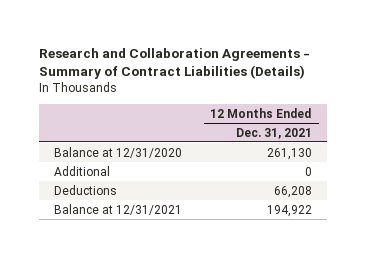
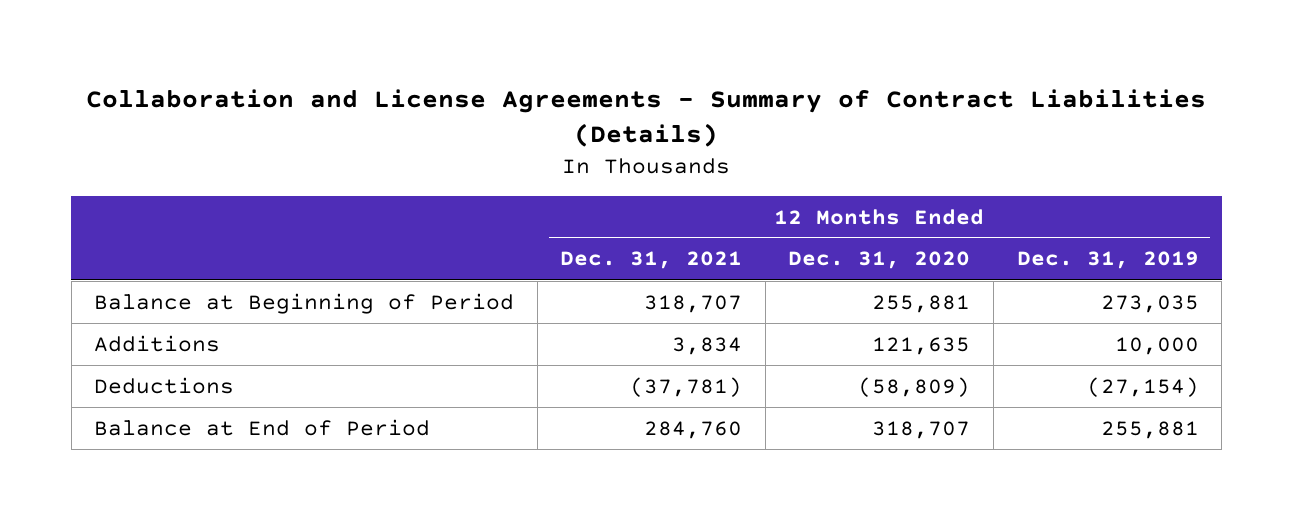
- Research and Collaboration Agreements - Summary of Contract Liabilities (Details)
+ Collaboration and License Agreements - Summary of Contract Liabilities (Details)
- | 12 Months Ended Dec. 31, 2021
+ | 12 Months Ended Dec. 31, 2021 | 12 Months Ended Dec. 31, 2020 | 12 Months Ended Dec. 31, 2019
- Balance at 12/31/2020 | 261,130
- Additional | 0
- Deductions | 66,208
- Balance at 12/31/2021 | 194,922
+ Balance at Beginning of Period | 318,707 | 255,881 | 273,035
+ Additions | 3,834 | 121,635 | 10,000
+ Deductions | (37,781) | (58,809) | (27,154)
+ Balance at End of Period | 284,760 | 318,707 | 255,881

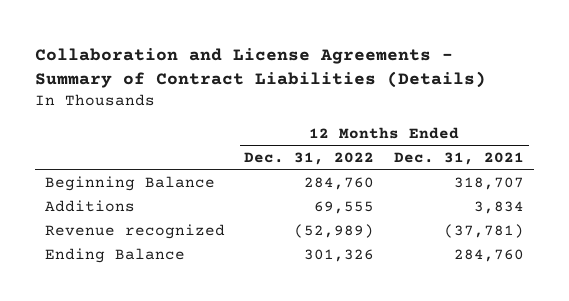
- | 12 Months Ended Dec. 31, 2021 | 12 Months Ended Dec. 31, 2020 | 12 Months Ended Dec. 31, 2019
+ | 12 Months Ended Dec. 31, 2022 | 12 Months Ended Dec. 31, 2021
- Balance at Beginning of Period | 318,707 | 255,881 | 273,035
+ Beginning Balance | 284,760 | 318,707
- Deductions | (37,781) | (58,809) | (27,154)
- Balance at End of Period | 284,760 | 318,707 | 255,881
+ Revenue recognized | (52,989) | (37,781)
+ Ending Balance | 301,326 | 284,760

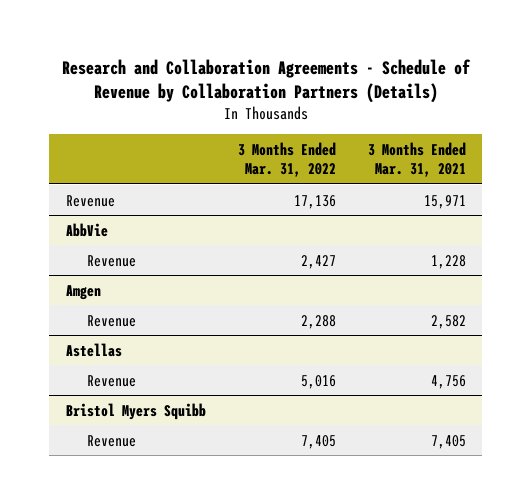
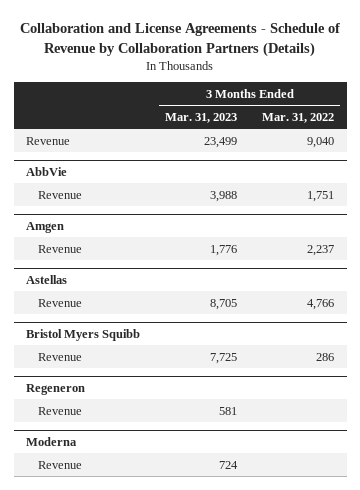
- Research and Collaboration Agreements - Schedule of Revenue by Collaboration Partners (Details)
+ Collaboration and License Agreements - Schedule of Revenue by Collaboration Partners (Details)
- | 3 Months Ended Mar. 31, 2022 | 3 Months Ended Mar. 31, 2021
+ | 3 Months Ended Mar. 31, 2023 | 3 Months Ended Mar. 31, 2022
- Revenue | 17,136 | 15,971
+ Revenue | 23,499 | 9,040
@ AbbVie
- Revenue | 2,427 | 1,228
+ Revenue | 3,988 | 1,751
@ Amgen
- Revenue | 2,288 | 2,582
+ Revenue | 1,776 | 2,237
@ Astellas
- Revenue | 5,016 | 4,756
+ Revenue | 8,705 | 4,766
@ Bristol Myers Squibb
- Revenue | 7,405 | 7,405
+ Revenue | 7,725 | 286
+ Regeneron
+ Revenue | 581 |
+ Moderna
+ Revenue | 724 |

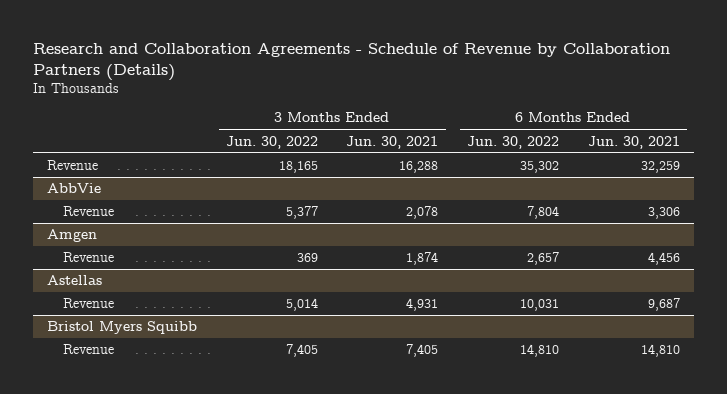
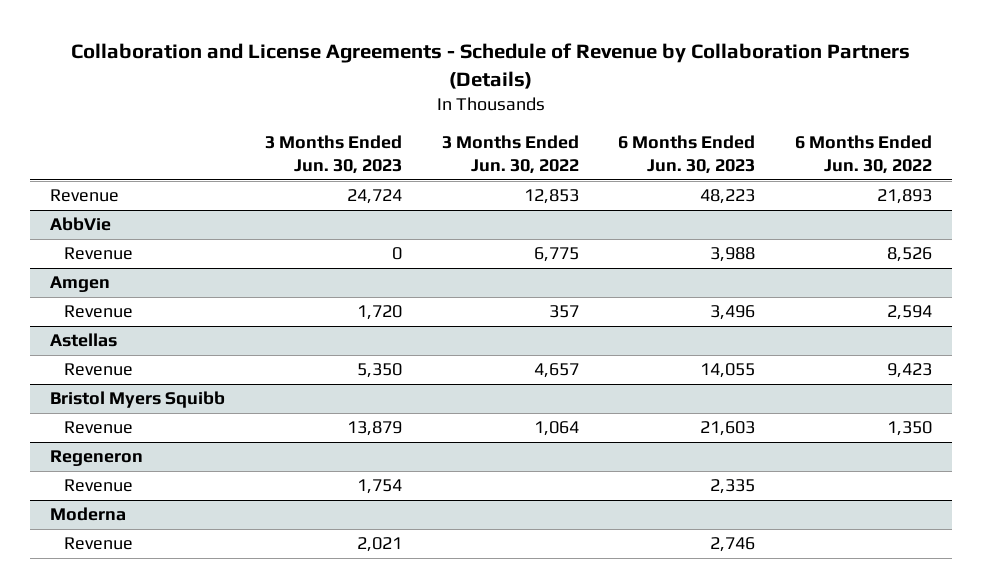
- Research and Collaboration Agreements - Schedule of Revenue by Collaboration Partners (Details)
+ Collaboration and License Agreements - Schedule of Revenue by Collaboration Partners (Details)
- | 3 Months Ended Jun. 30, 2022 | 3 Months Ended Jun. 30, 2021 | 6 Months Ended Jun. 30, 2022 | 6 Months Ended Jun. 30, 2021
+ | 3 Months Ended Jun. 30, 2023 | 3 Months Ended Jun. 30, 2022 | 6 Months Ended Jun. 30, 2023 | 6 Months Ended Jun. 30, 2022
- Revenue | 18,165 | 16,288 | 35,302 | 32,259
+ Revenue | 24,724 | 12,853 | 48,223 | 21,893
@ AbbVie
- Revenue | 5,377 | 2,078 | 7,804 | 3,306
+ Revenue | 0 | 6,775 | 3,988 | 8,526
@ Amgen
- Revenue | 369 | 1,874 | 2,657 | 4,456
+ Revenue | 1,720 | 357 | 3,496 | 2,594
@ Astellas
- Revenue | 5,014 | 4,931 | 10,031 | 9,687
+ Revenue | 5,350 | 4,657 | 14,055 | 9,423
@ Bristol Myers Squibb
- Revenue | 7,405 | 7,405 | 14,810 | 14,810
+ Revenue | 13,879 | 1,064 | 21,603 | 1,350
+ Regeneron
+ Revenue | 1,754 | | 2,335 |
+ Moderna
+ Revenue | 2,021 | | 2,746 |

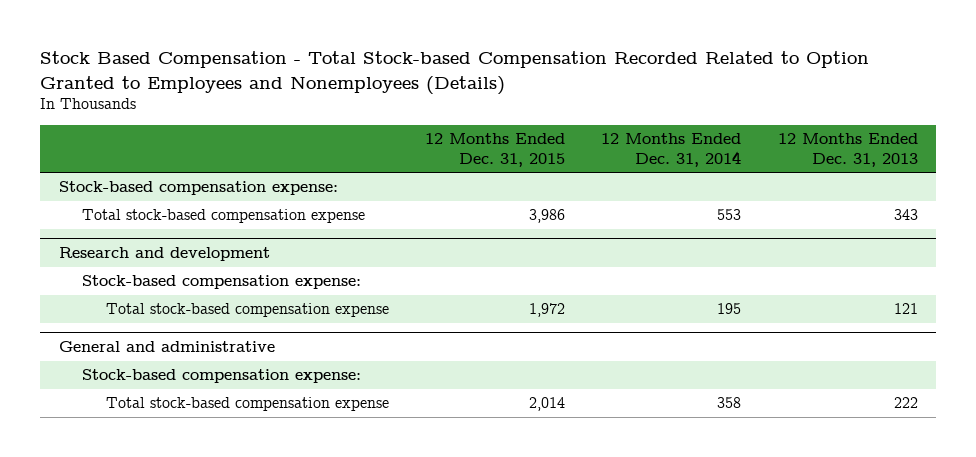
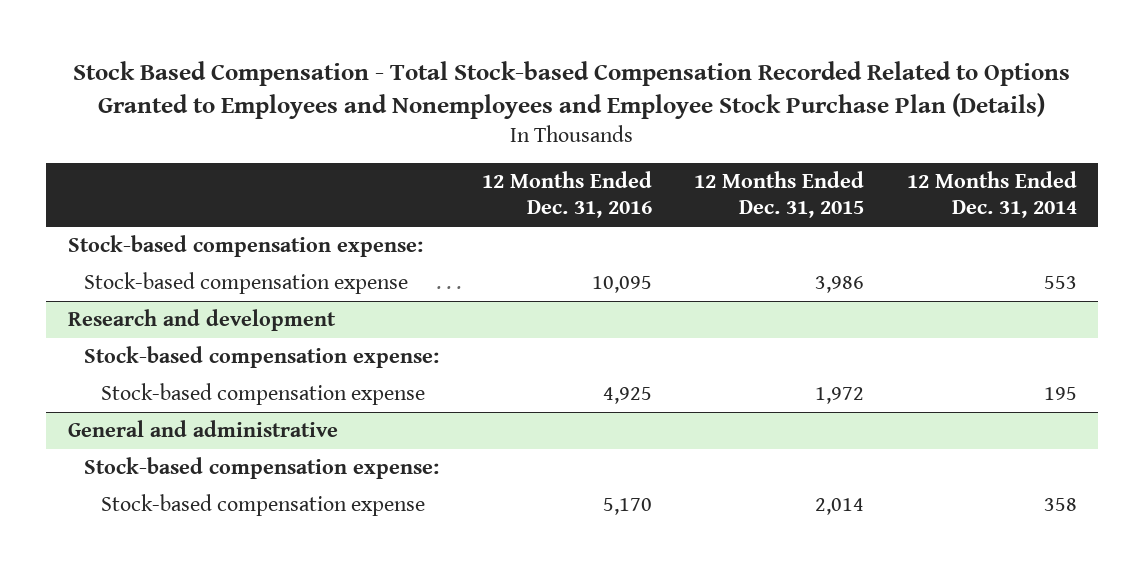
- Stock Based Compensation - Total Stock-based Compensation Recorded Related to Option Granted to Employees and Nonemployees (Details)
+ Stock Based Compensation - Total Stock-based Compensation Recorded Related to Options Granted to Employees and Nonemployees and Employee Stock Purchase Plan (Details)
- | 12 Months Ended Dec. 31, 2015 | 12 Months Ended Dec. 31, 2014 | 12 Months Ended Dec. 31, 2013
+ | 12 Months Ended Dec. 31, 2016 | 12 Months Ended Dec. 31, 2015 | 12 Months Ended Dec. 31, 2014
- Total stock-based compensation expense | 3,986 | 553 | 343
+ Stock-based compensation expense | 10,095 | 3,986 | 553
@ Research and development
- Total stock-based compensation expense | 1,972 | 195 | 121
+ Stock-based compensation expense | 4,925 | 1,972 | 195
@ General and administrative
- Total stock-based compensation expense | 2,014 | 358 | 222
+ Stock-based compensation expense | 5,170 | 2,014 | 358

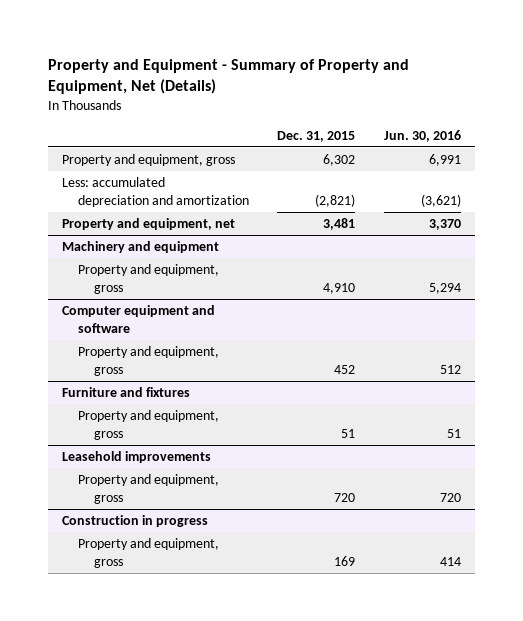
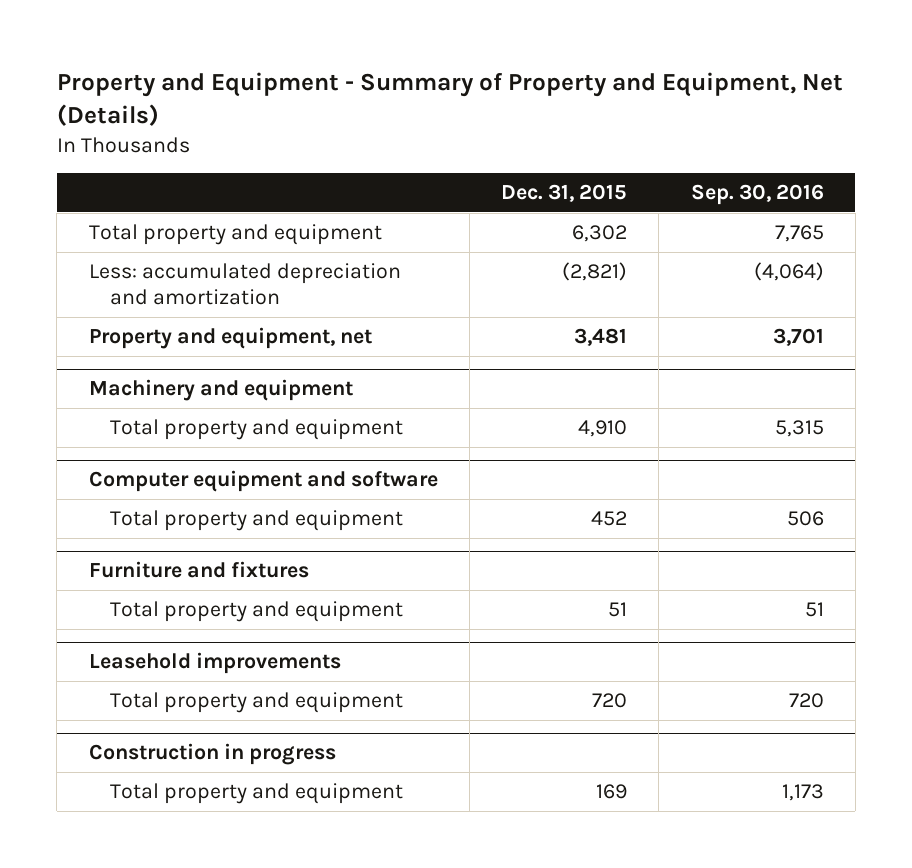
- | Dec. 31, 2015 | Jun. 30, 2016
+ | Dec. 31, 2015 | Sep. 30, 2016
- Property and equipment, gross | 6,302 | 6,991
+ Total property and equipment | 6,302 | 7,765
@ Machinery and equipment
- Property and equipment, gross | 4,910 | 5,294
+ Total property and equipment | 4,910 | 5,315
@ Computer equipment and software
- Property and equipment, gross | 452 | 512
+ Total property and equipment | 452 | 506
@ Furniture and fixtures
- Property and equipment, gross | 51 | 51
+ Total property and equipment | 51 | 51
@ Leasehold improvements
- Property and equipment, gross | 720 | 720
+ Total property and equipment | 720 | 720
@ Construction in progress
- Property and equipment, gross | 169 | 414
+ Total property and equipment | 169 | 1,173

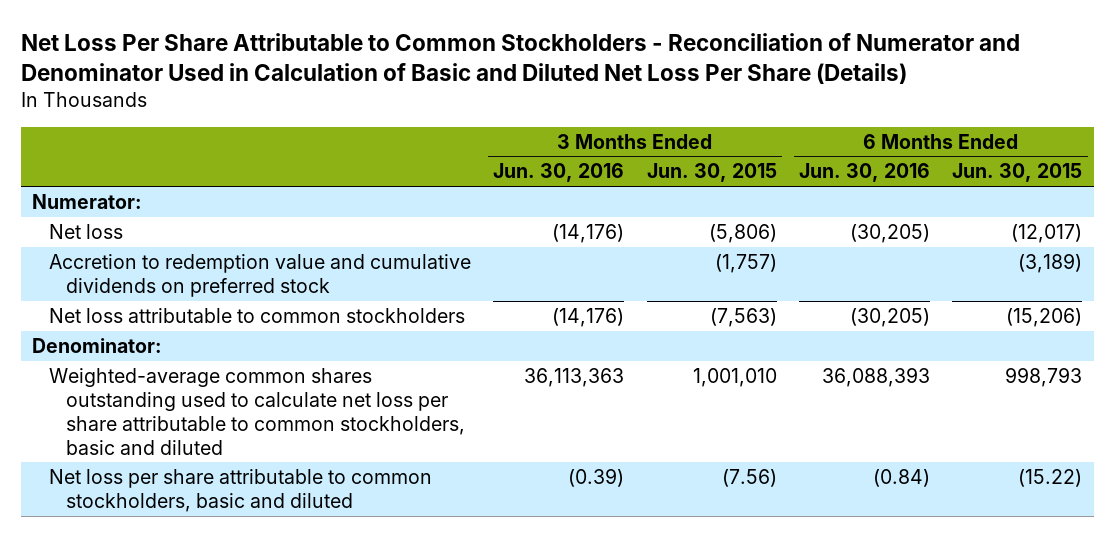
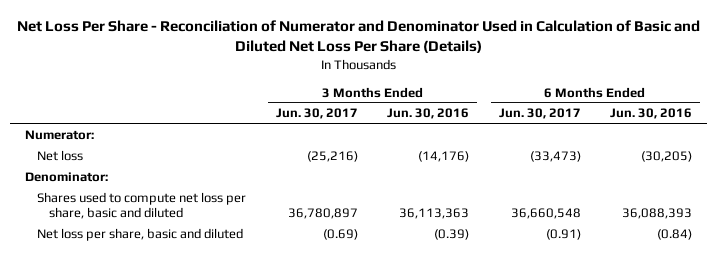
- Net Loss Per Share Attributable to Common Stockholders - Reconciliation of Numerator and Denominator Used in Calculation of Basic and Diluted Net Loss Per Share (Details)
+ Net Loss Per Share - Reconciliation of Numerator and Denominator Used in Calculation of Basic and Diluted Net Loss Per Share (Details)
- | 3 Months Ended Jun. 30, 2016 | 3 Months Ended Jun. 30, 2015 | 6 Months Ended Jun. 30, 2016 | 6 Months Ended Jun. 30, 2015
+ | 3 Months Ended Jun. 30, 2017 | 3 Months Ended Jun. 30, 2016 | 6 Months Ended Jun. 30, 2017 | 6 Months Ended Jun. 30, 2016
- Accretion to redemption value and cumulative dividends on preferred stock | | (1,757) | | (3,189)
- Net loss attributable to common stockholders | (14,176) | (7,563) | (30,205) | (15,206)
- Weighted-average common shares outstanding used to calculate net loss per share attributable to common stockholders, basic and diluted | 36,113,363 | 1,001,010 | 36,088,393 | 998,793
- Net loss per share attributable to common stockholders, basic and diluted | (0.39) | (7.56) | (0.84) | (15.22)
+ Shares used to compute net loss per share, basic and diluted | 36,780,897 | 36,113,363 | 36,660,548 | 36,088,393
+ Net loss per share, basic and diluted | (0.69) | (0.39) | (0.91) | (0.84)

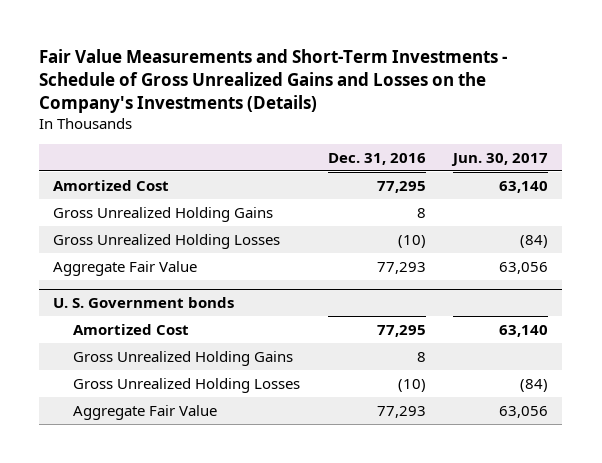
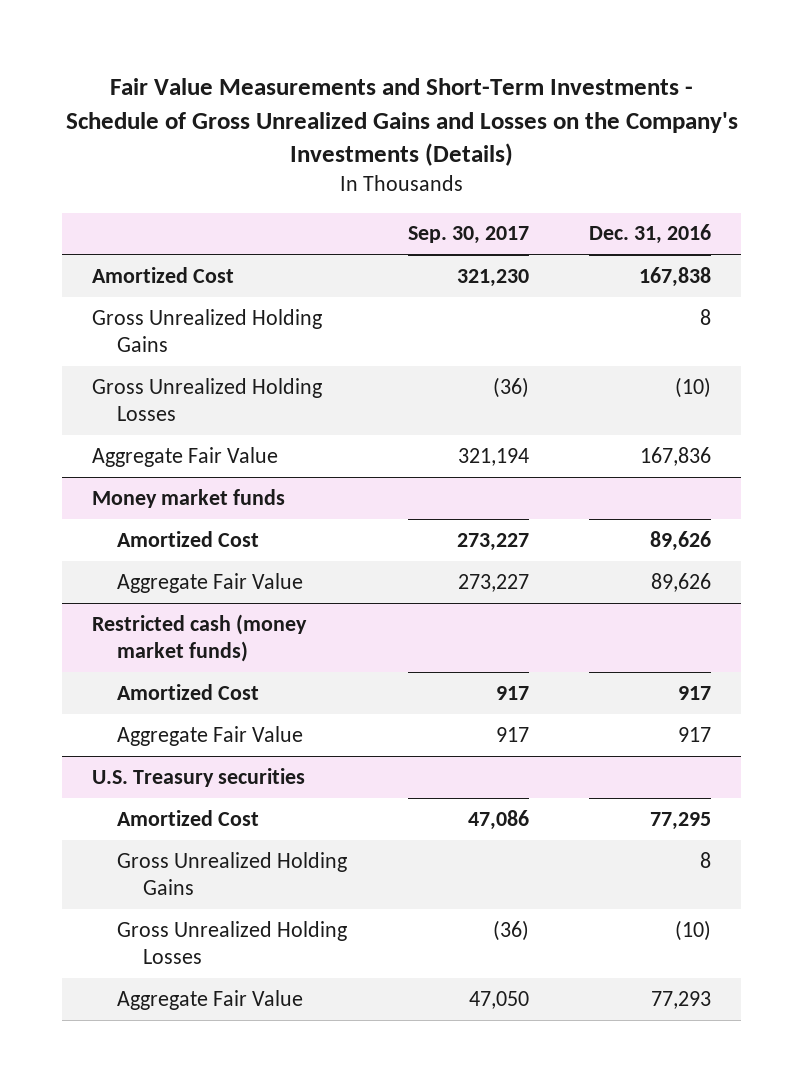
- | Dec. 31, 2016 | Jun. 30, 2017
+ | Sep. 30, 2017 | Dec. 31, 2016
- Amortized Cost | 77,295 | 63,140
+ Amortized Cost | 321,230 | 167,838
- Aggregate Fair Value | 77,293 | 63,056
- U. S. Government bonds
+ Aggregate Fair Value | 321,194 | 167,836
+ Money market funds
+ Amortized Cost | 273,227 | 89,626
+ Aggregate Fair Value | 273,227 | 89,626
+ Restricted cash (money market funds)
+ Amortized Cost | 917 | 917
+ Aggregate Fair Value | 917 | 917
+ U.S. Treasury securities

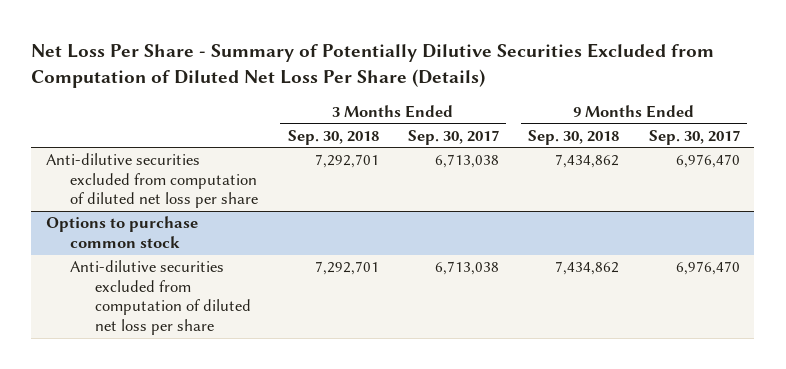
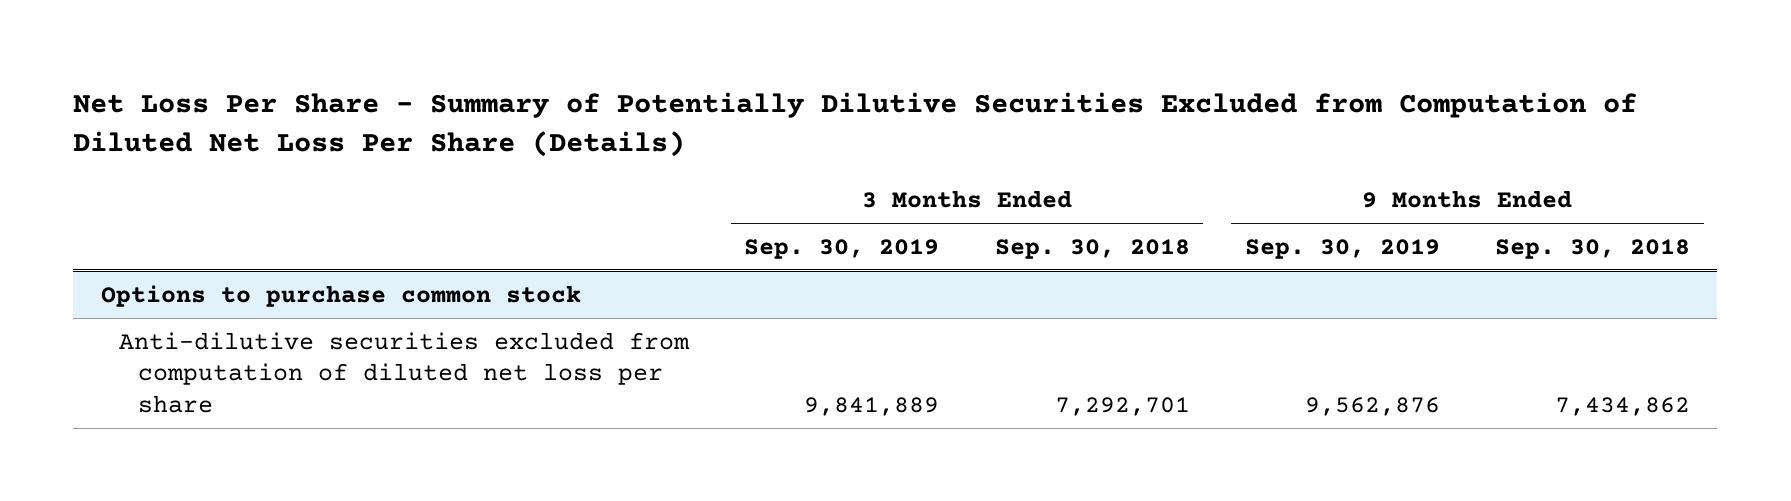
- | 3 Months Ended Sep. 30, 2018 | 3 Months Ended Sep. 30, 2017 | 9 Months Ended Sep. 30, 2018 | 9 Months Ended Sep. 30, 2017
+ | 3 Months Ended Sep. 30, 2019 | 3 Months Ended Sep. 30, 2018 | 9 Months Ended Sep. 30, 2019 | 9 Months Ended Sep. 30, 2018
- Anti-dilutive securities excluded from computation of diluted net loss per share | 7,292,701 | 6,713,038 | 7,434,862 | 6,976,470

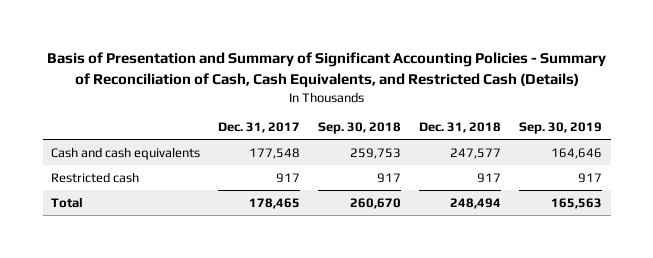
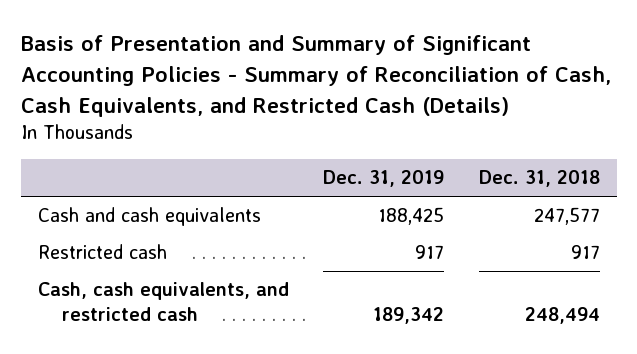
- | Dec. 31, 2017 | Sep. 30, 2018 | Dec. 31, 2018 | Sep. 30, 2019
+ | Dec. 31, 2019 | Dec. 31, 2018
- Total | 178,465 | 260,670 | 248,494 | 165,563
+ Cash, cash equivalents, and restricted cash | 189,342 | 248,494

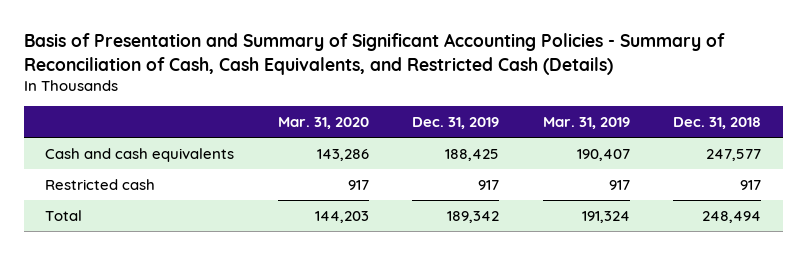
- | Dec. 31, 2019 | Dec. 31, 2018
+ | Mar. 31, 2020 | Dec. 31, 2019 | Mar. 31, 2019 | Dec. 31, 2018
- Cash, cash equivalents, and restricted cash | 189,342 | 248,494
+ Total | 144,203 | 189,342 | 191,324 | 248,494

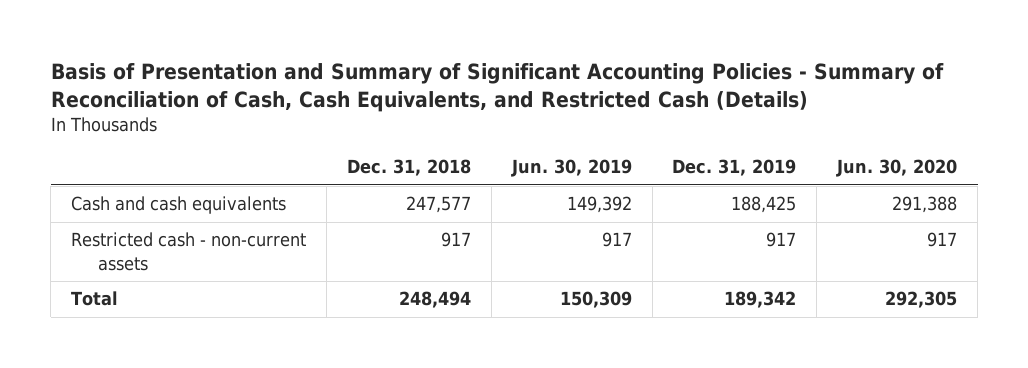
- | Mar. 31, 2020 | Dec. 31, 2019 | Mar. 31, 2019 | Dec. 31, 2018
+ | Dec. 31, 2018 | Jun. 30, 2019 | Dec. 31, 2019 | Jun. 30, 2020
- Restricted cash | 917 | 917 | 917 | 917
+ Restricted cash - non-current assets | 917 | 917 | 917 | 917

